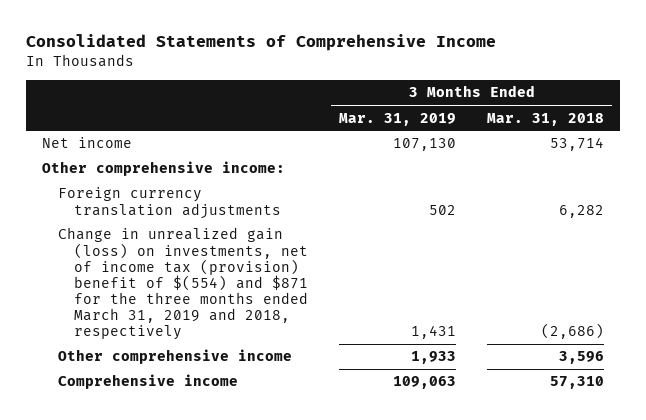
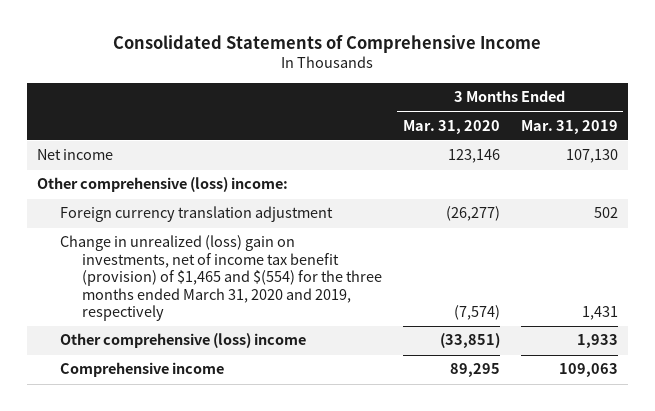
- | 3 Months Ended Mar. 31, 2019 | 3 Months Ended Mar. 31, 2018
+ | 3 Months Ended Mar. 31, 2020 | 3 Months Ended Mar. 31, 2019
- Other comprehensive income:
- Foreign currency translation adjustments | 502 | 6,282
- Change in unrealized gain (loss) on investments, net of income tax (provision) benefit of $(554) and $871 for the three months ended March 31, 2019 and 2018, respectively | 1,431 | (2,686)
- Other comprehensive income | 1,933 | 3,596
+ Other comprehensive (loss) income:
+ Foreign currency translation adjustment | (26,277) | 502
+ Change in unrealized (loss) gain on investments, net of income tax benefit (provision) of $1,465 and $(554) for the three months ended March 31, 2020 and 2019, respectively | (7,574) | 1,431
+ Other comprehensive (loss) income | (33,851) | 1,933

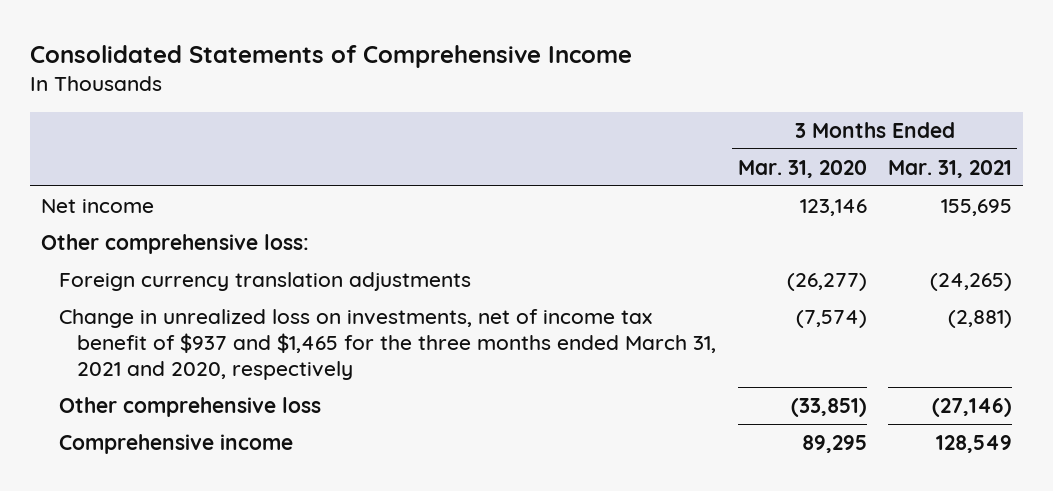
- | 3 Months Ended Mar. 31, 2020 | 3 Months Ended Mar. 31, 2019
+ | 3 Months Ended Mar. 31, 2020 | 3 Months Ended Mar. 31, 2021
- Other comprehensive (loss) income:
- Foreign currency translation adjustment | (26,277) | 502
- Change in unrealized (loss) gain on investments, net of income tax benefit (provision) of $1,465 and $(554) for the three months ended March 31, 2020 and 2019, respectively | (7,574) | 1,431
- Other comprehensive (loss) income | (33,851) | 1,933
+ Other comprehensive loss:
+ Foreign currency translation adjustments | (26,277) | (24,265)
+ Change in unrealized loss on investments, net of income tax benefit of $937 and $1,465 for the three months ended March 31, 2021 and 2020, respectively | (7,574) | (2,881)
+ Other comprehensive loss | (33,851) | (27,146)

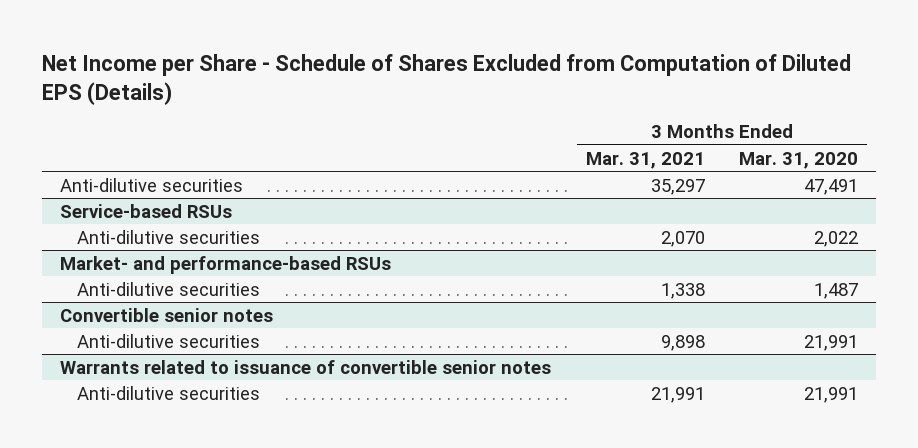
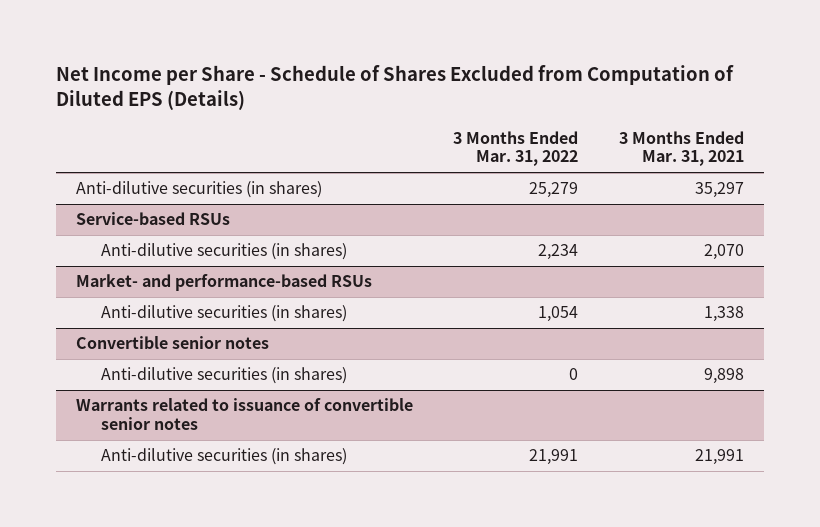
- | 3 Months Ended Mar. 31, 2021 | 3 Months Ended Mar. 31, 2020
+ | 3 Months Ended Mar. 31, 2022 | 3 Months Ended Mar. 31, 2021
- Anti-dilutive securities | 35,297 | 47,491
+ Anti-dilutive securities (in shares) | 25,279 | 35,297
@ Service-based RSUs
- Anti-dilutive securities | 2,070 | 2,022
+ Anti-dilutive securities (in shares) | 2,234 | 2,070
@ Market- and performance-based RSUs
- Anti-dilutive securities | 1,338 | 1,487
+ Anti-dilutive securities (in shares) | 1,054 | 1,338
@ Convertible senior notes
- Anti-dilutive securities | 9,898 | 21,991
+ Anti-dilutive securities (in shares) | 0 | 9,898
@ Warrants related to issuance of convertible senior notes
- Anti-dilutive securities | 21,991 | 21,991
+ Anti-dilutive securities (in shares) | 21,991 | 21,991

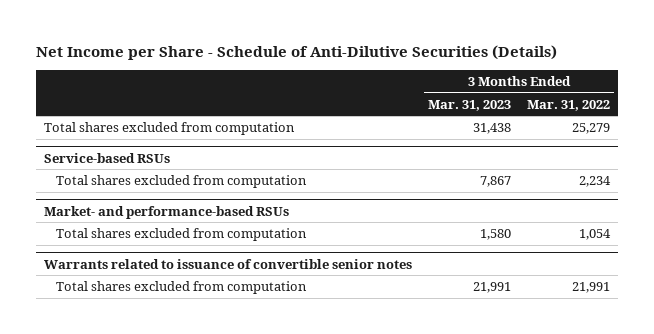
- Net Income per Share - Schedule of Shares Excluded from Computation of Diluted EPS (Details)
+ Net Income per Share - Schedule of Anti-Dilutive Securities (Details)
- | 3 Months Ended Mar. 31, 2022 | 3 Months Ended Mar. 31, 2021
+ | 3 Months Ended Mar. 31, 2023 | 3 Months Ended Mar. 31, 2022
- Anti-dilutive securities (in shares) | 25,279 | 35,297
+ Total shares excluded from computation | 31,438 | 25,279
@ Service-based RSUs
- Anti-dilutive securities (in shares) | 2,234 | 2,070
+ Total shares excluded from computation | 7,867 | 2,234
@ Market- and performance-based RSUs
- Anti-dilutive securities (in shares) | 1,054 | 1,338
- Convertible senior notes
- Anti-dilutive securities (in shares) | 0 | 9,898
@ Market- and performance-based RSUs
+ Total shares excluded from computation | 1,580 | 1,054
@ Warrants related to issuance of convertible senior notes
- Anti-dilutive securities (in shares) | 21,991 | 21,991
+ Total shares excluded from computation | 21,991 | 21,991

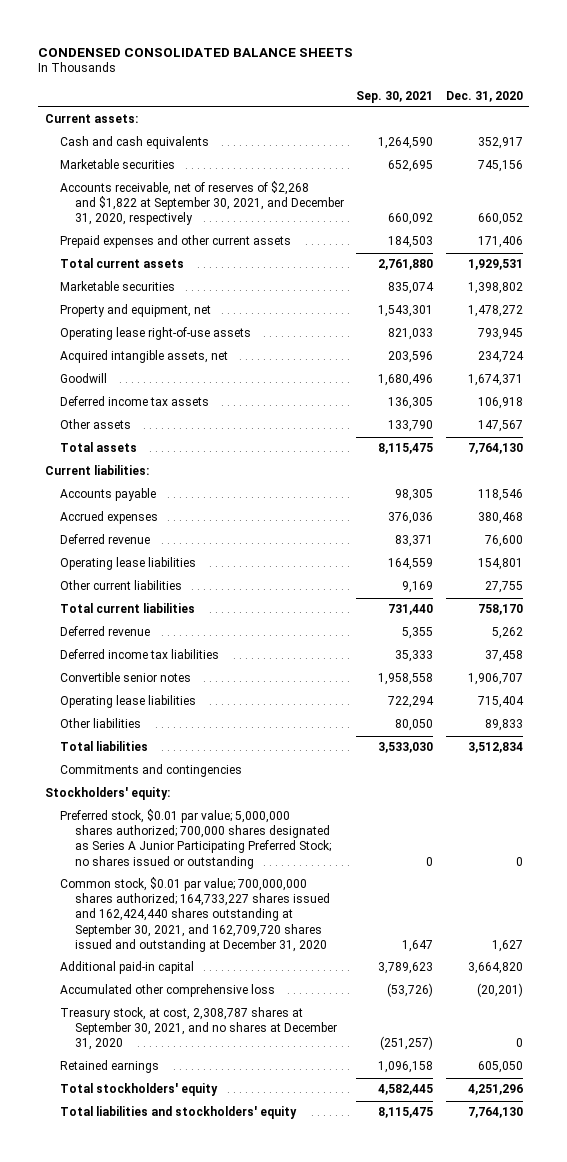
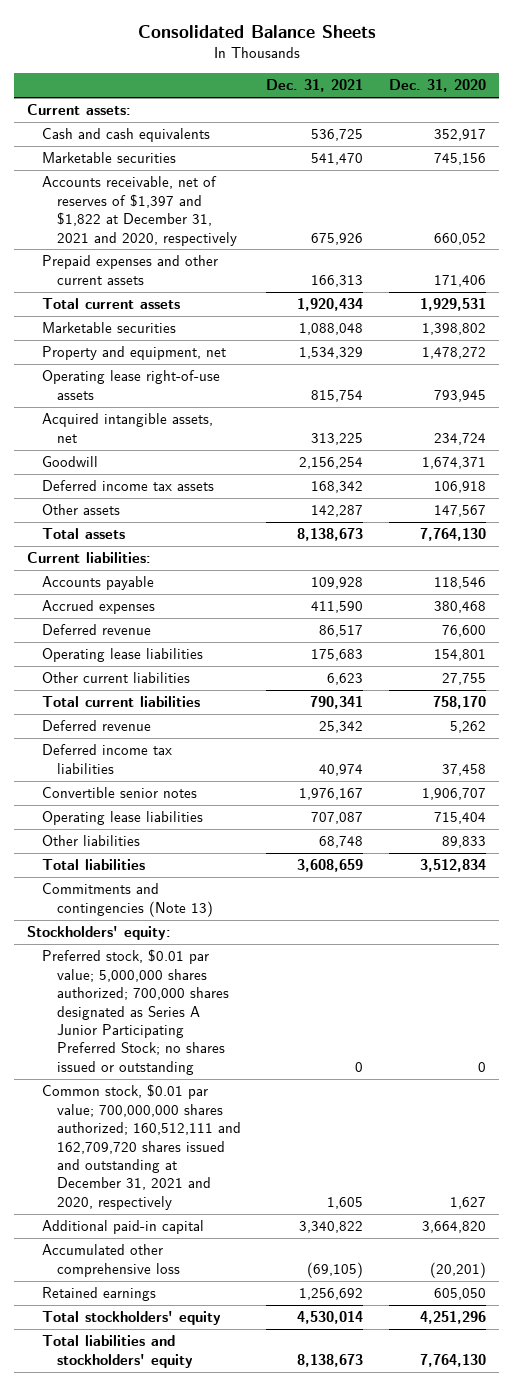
- CONDENSED CONSOLIDATED BALANCE SHEETS
+ Consolidated Balance Sheets
- | Sep. 30, 2021 | Dec. 31, 2020
+ | Dec. 31, 2021 | Dec. 31, 2020
- Accounts receivable, net of reserves of $2,268 and $1,822 at September 30, 2021, and December 31, 2020, respectively | 660,092 | 660,052
+ Accounts receivable, net of reserves of $1,397 and $1,822 at December 31, 2021 and 2020, respectively | 675,926 | 660,052
- Commitments and contingencies
+ Commitments and contingencies (Note 13)
- Common stock, $0.01 par value; 700,000,000 shares authorized; 164,733,227 shares issued and 162,424,440 shares outstanding at September 30, 2021, and 162,709,720 shares issued and outstanding at December 31, 2020 | 1,647 | 1,627
+ Common stock, $0.01 par value; 700,000,000 shares authorized; 160,512,111 and 162,709,720 shares issued and outstanding at December 31, 2021 and 2020, respectively | 1,605 | 1,627
- Treasury stock, at cost, 2,308,787 shares at September 30, 2021, and no shares at December 31, 2020 | (251,257) | 0

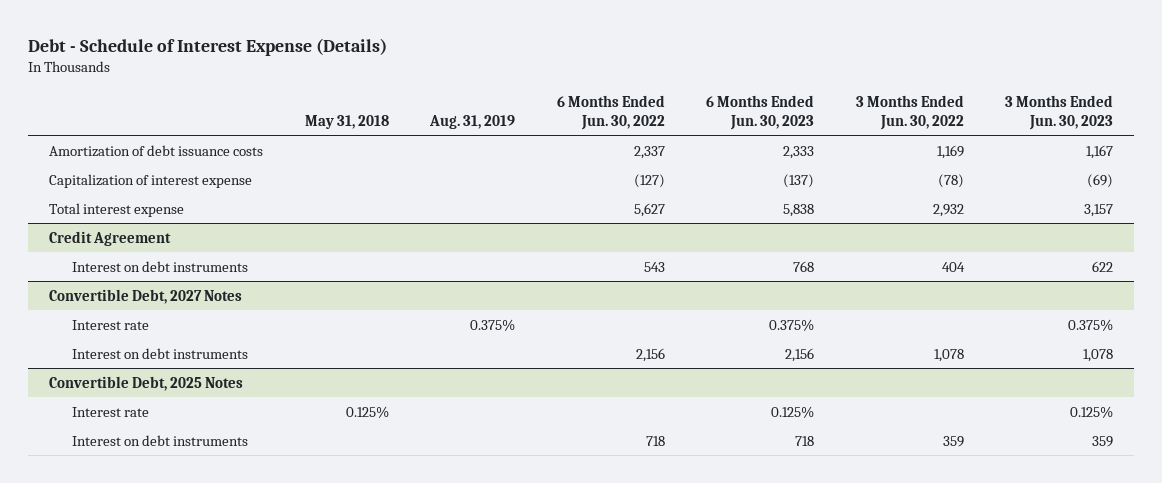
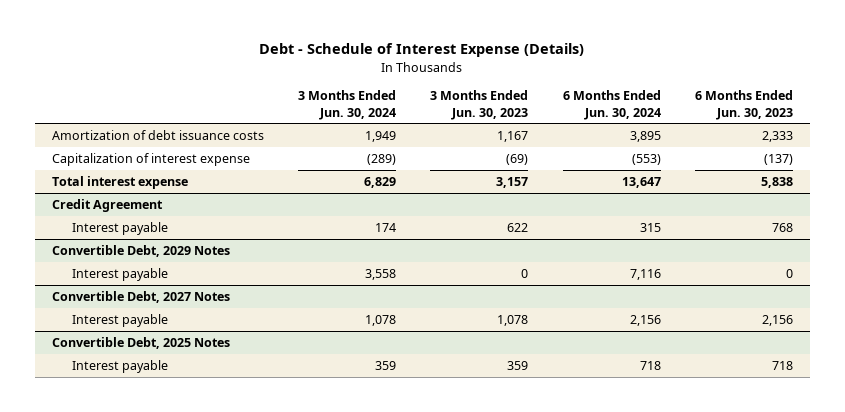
- | May 31, 2018 | Aug. 31, 2019 | 6 Months Ended Jun. 30, 2022 | 6 Months Ended Jun. 30, 2023 | 3 Months Ended Jun. 30, 2022 | 3 Months Ended Jun. 30, 2023
+ | 3 Months Ended Jun. 30, 2024 | 3 Months Ended Jun. 30, 2023 | 6 Months Ended Jun. 30, 2024 | 6 Months Ended Jun. 30, 2023
@ Credit Agreement
- Interest on debt instruments | | | 543 | 768 | 404 | 622
+ Interest payable | 174 | 622 | 315 | 768
+ Convertible Debt, 2029 Notes
+ Interest payable | 3,558 | 0 | 7,116 | 0
@ Convertible Debt, 2027 Notes
- Interest rate | | 0.375% | | 0.375% | | 0.375%
- Interest on debt instruments | | | 2,156 | 2,156 | 1,078 | 1,078
+ Interest payable | 1,078 | 1,078 | 2,156 | 2,156
@ Convertible Debt, 2025 Notes
- Interest rate | 0.125% | | | 0.125% | | 0.125%
- Interest on debt instruments | | | 718 | 718 | 359 | 359
+ Interest payable | 359 | 359 | 718 | 718

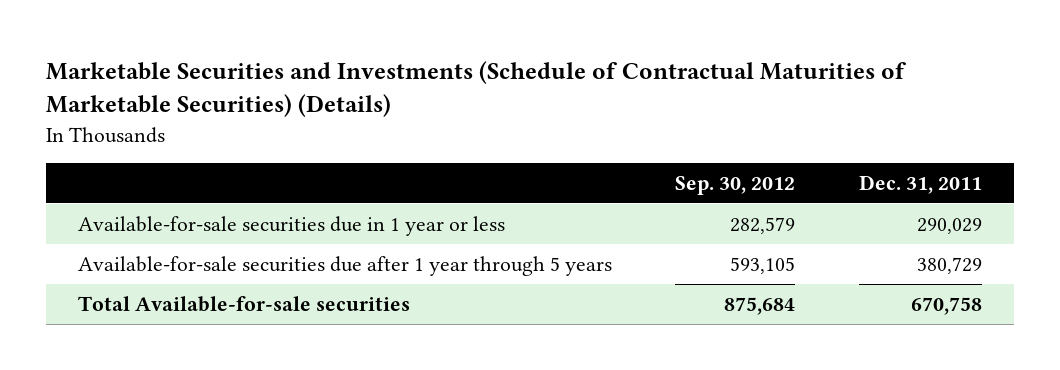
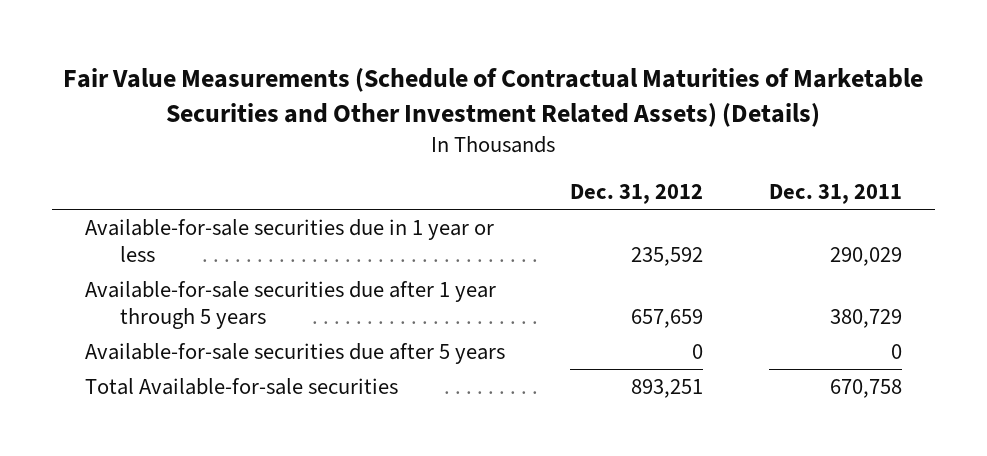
- Marketable Securities and Investments (Schedule of Contractual Maturities of Marketable Securities) (Details)
+ Fair Value Measurements (Schedule of Contractual Maturities of Marketable Securities and Other Investment Related Assets) (Details)
- | Sep. 30, 2012 | Dec. 31, 2011
+ | Dec. 31, 2012 | Dec. 31, 2011
+ Available-for-sale securities due after 5 years | 0 | 0

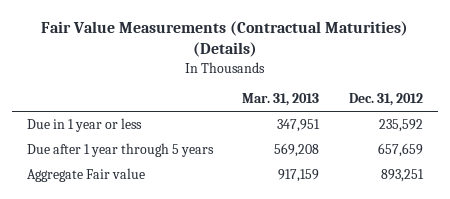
- Fair Value Measurements (Schedule of Contractual Maturities of Marketable Securities and Other Investment Related Assets) (Details)
+ Fair Value Measurements (Contractual Maturities) (Details)
- | Dec. 31, 2012 | Dec. 31, 2011
+ | Mar. 31, 2013 | Dec. 31, 2012
- Available-for-sale securities due in 1 year or less | 235,592 | 290,029
- Available-for-sale securities due after 1 year through 5 years | 657,659 | 380,729
- Available-for-sale securities due after 5 years | 0 | 0
- Total Available-for-sale securities | 893,251 | 670,758
+ Due in 1 year or less | 347,951 | 235,592
+ Due after 1 year through 5 years | 569,208 | 657,659
+ Aggregate Fair value | 917,159 | 893,251

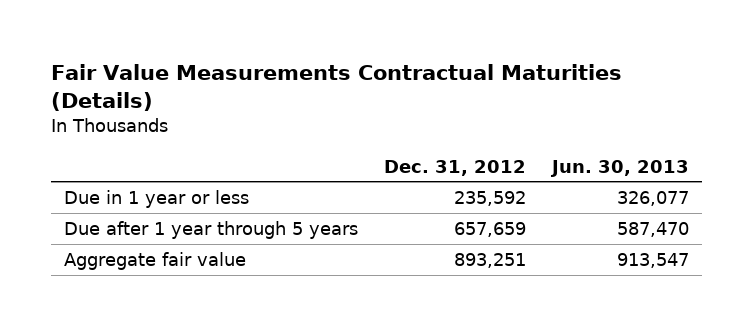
- Fair Value Measurements (Contractual Maturities) (Details)
+ Fair Value Measurements Contractual Maturities (Details)
- | Mar. 31, 2013 | Dec. 31, 2012
+ | Dec. 31, 2012 | Jun. 30, 2013
- Aggregate Fair value | 917,159 | 893,251
+ Aggregate fair value | 893,251 | 913,547

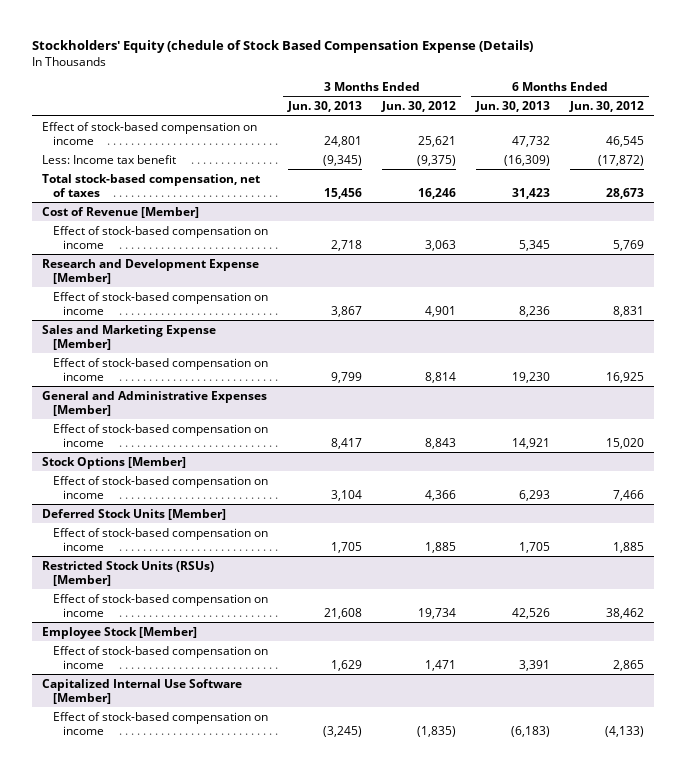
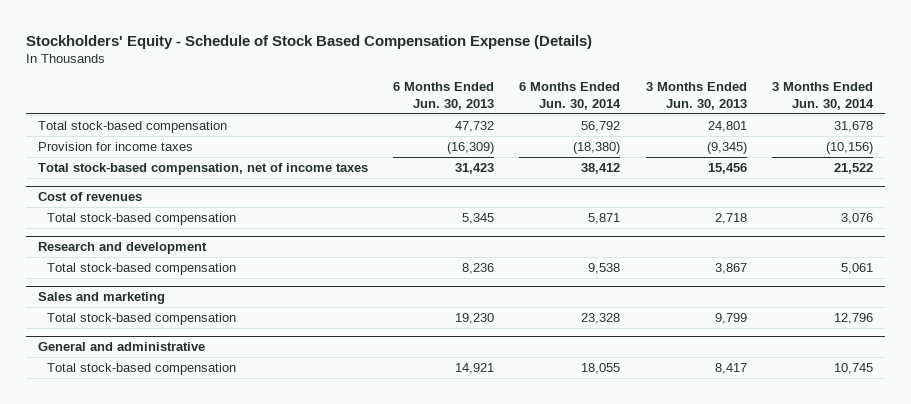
- Stockholders' Equity (chedule of Stock Based Compensation Expense (Details)
+ Stockholders' Equity - Schedule of Stock Based Compensation Expense (Details)
- | 3 Months Ended Jun. 30, 2013 | 3 Months Ended Jun. 30, 2012 | 6 Months Ended Jun. 30, 2013 | 6 Months Ended Jun. 30, 2012
+ | 6 Months Ended Jun. 30, 2013 | 6 Months Ended Jun. 30, 2014 | 3 Months Ended Jun. 30, 2013 | 3 Months Ended Jun. 30, 2014
- Effect of stock-based compensation on income | 24,801 | 25,621 | 47,732 | 46,545
- Less: Income tax benefit | (9,345) | (9,375) | (16,309) | (17,872)
- Total stock-based compensation, net of taxes | 15,456 | 16,246 | 31,423 | 28,673
- Cost of Revenue [Member]
- Effect of stock-based compensation on income | 2,718 | 3,063 | 5,345 | 5,769
- Research and Development Expense [Member]
- Effect of stock-based compensation on income | 3,867 | 4,901 | 8,236 | 8,831
- Sales and Marketing Expense [Member]
- Effect of stock-based compensation on income | 9,799 | 8,814 | 19,230 | 16,925
- General and Administrative Expenses [Member]
- Effect of stock-based compensation on income | 8,417 | 8,843 | 14,921 | 15,020
- Stock Options [Member]
- Effect of stock-based compensation on income | 3,104 | 4,366 | 6,293 | 7,466
- Deferred Stock Units [Member]
- Effect of stock-based compensation on income | 1,705 | 1,885 | 1,705 | 1,885
- Restricted Stock Units (RSUs) [Member]
- Effect of stock-based compensation on income | 21,608 | 19,734 | 42,526 | 38,462
- Employee Stock [Member]
- Effect of stock-based compensation on income | 1,629 | 1,471 | 3,391 | 2,865
- Capitalized Internal Use Software [Member]
- Effect of stock-based compensation on income | (3,245) | (1,835) | (6,183) | (4,133)
+ Total stock-based compensation | 47,732 | 56,792 | 24,801 | 31,678
+ Provision for income taxes | (16,309) | (18,380) | (9,345) | (10,156)
+ Total stock-based compensation, net of income taxes | 31,423 | 38,412 | 15,456 | 21,522
+ Cost of revenues
+ Total stock-based compensation | 5,345 | 5,871 | 2,718 | 3,076
+ Research and development
+ Total stock-based compensation | 8,236 | 9,538 | 3,867 | 5,061
+ Sales and marketing
+ Total stock-based compensation | 19,230 | 23,328 | 9,799 | 12,796
+ General and administrative
+ Total stock-based compensation | 14,921 | 18,055 | 8,417 | 10,745

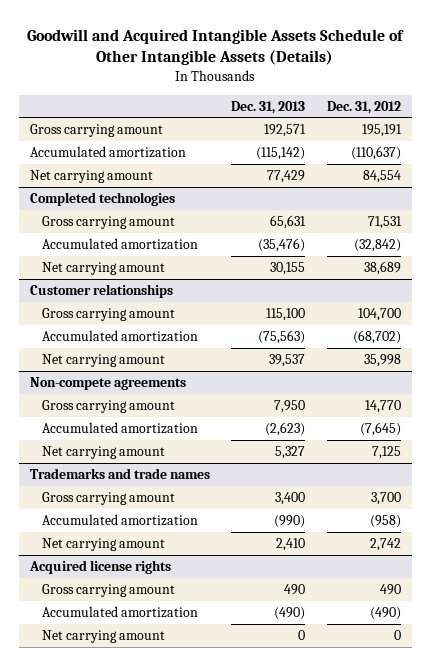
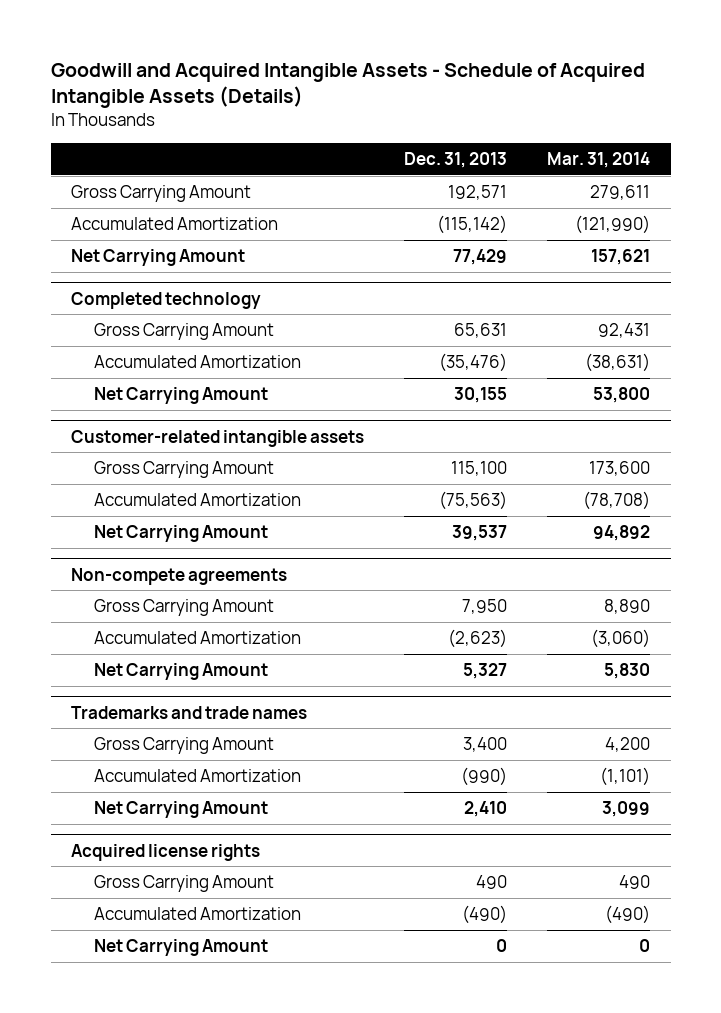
- Goodwill and Acquired Intangible Assets Schedule of Other Intangible Assets (Details)
+ Goodwill and Acquired Intangible Assets - Schedule of Acquired Intangible Assets (Details)
- | Dec. 31, 2013 | Dec. 31, 2012
+ | Dec. 31, 2013 | Mar. 31, 2014
- Gross carrying amount | 192,571 | 195,191
- Accumulated amortization | (115,142) | (110,637)
- Net carrying amount | 77,429 | 84,554
- Completed technologies
- Gross carrying amount | 65,631 | 71,531
- Accumulated amortization | (35,476) | (32,842)
- Net carrying amount | 30,155 | 38,689
- Customer relationships
- Gross carrying amount | 115,100 | 104,700
- Accumulated amortization | (75,563) | (68,702)
- Net carrying amount | 39,537 | 35,998
+ Gross Carrying Amount | 192,571 | 279,611
+ Accumulated Amortization | (115,142) | (121,990)
+ Net Carrying Amount | 77,429 | 157,621
+ Completed technology
+ Gross Carrying Amount | 65,631 | 92,431
+ Accumulated Amortization | (35,476) | (38,631)
+ Net Carrying Amount | 30,155 | 53,800
+ Customer-related intangible assets
+ Gross Carrying Amount | 115,100 | 173,600
+ Accumulated Amortization | (75,563) | (78,708)
+ Net Carrying Amount | 39,537 | 94,892
@ Non-compete agreements
- Gross carrying amount | 7,950 | 14,770
- Accumulated amortization | (2,623) | (7,645)
- Net carrying amount | 5,327 | 7,125
+ Gross Carrying Amount | 7,950 | 8,890
+ Accumulated Amortization | (2,623) | (3,060)
+ Net Carrying Amount | 5,327 | 5,830
@ Trademarks and trade names
- Gross carrying amount | 3,400 | 3,700
- Accumulated amortization | (990) | (958)
- Net carrying amount | 2,410 | 2,742
+ Gross Carrying Amount | 3,400 | 4,200
+ Accumulated Amortization | (990) | (1,101)
+ Net Carrying Amount | 2,410 | 3,099
@ Acquired license rights
- Gross carrying amount | 490 | 490
- Accumulated amortization | (490) | (490)
- Net carrying amount | 0 | 0
+ Gross Carrying Amount | 490 | 490
+ Accumulated Amortization | (490) | (490)
+ Net Carrying Amount | 0 | 0

